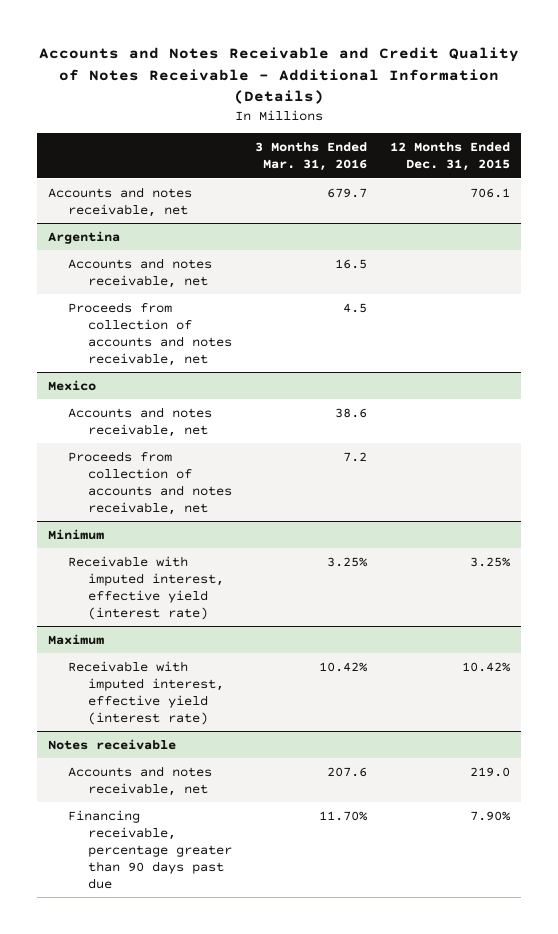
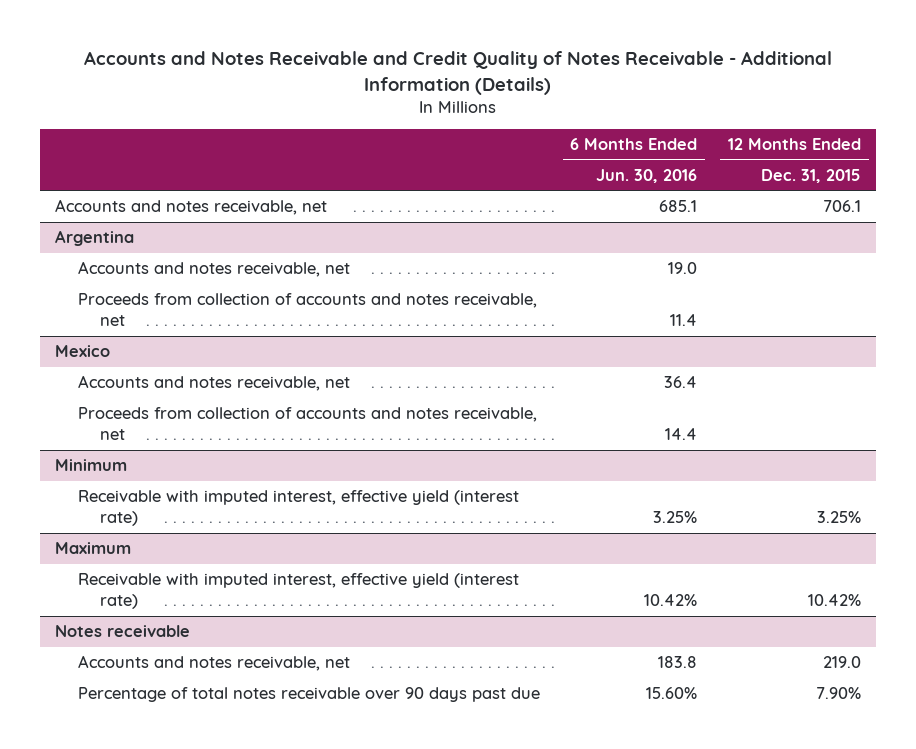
- | 3 Months Ended Mar. 31, 2016 | 12 Months Ended Dec. 31, 2015
+ | 6 Months Ended Jun. 30, 2016 | 12 Months Ended Dec. 31, 2015
@ Notes receivable
- Financing receivable, percentage greater than 90 days past due | 11.70% | 7.90%
+ Percentage of total notes receivable over 90 days past due | 15.60% | 7.90%

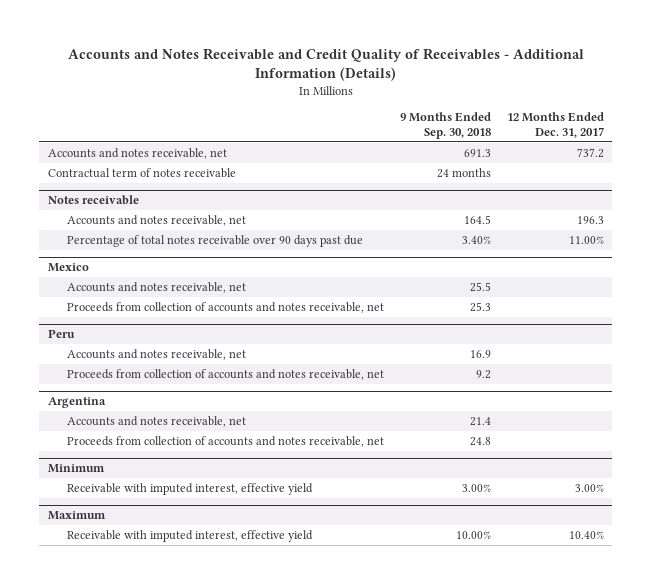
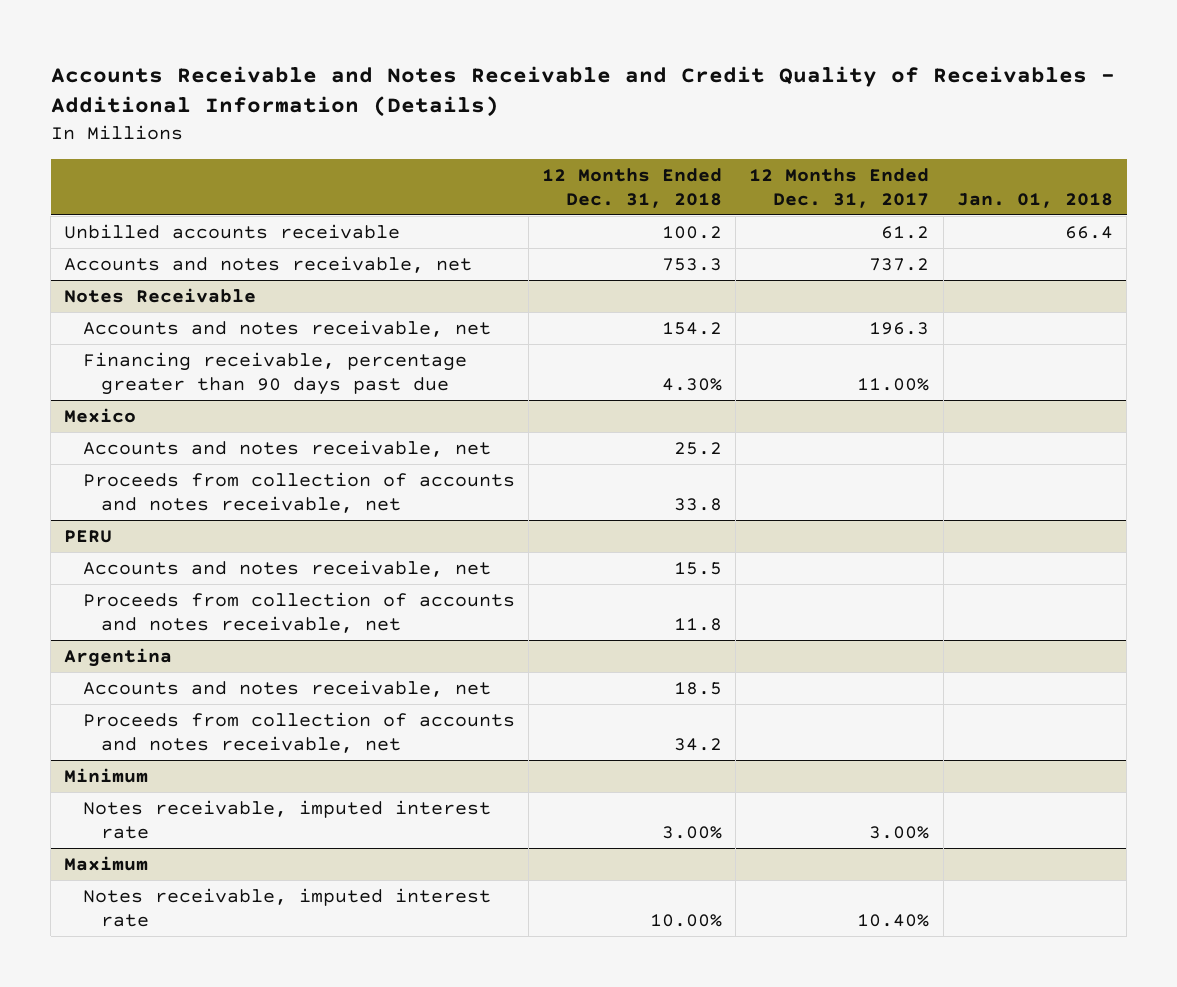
- Accounts and Notes Receivable and Credit Quality of Receivables - Additional Information (Details)
+ Accounts Receivable and Notes Receivable and Credit Quality of Receivables - Additional Information (Details)
- | 9 Months Ended Sep. 30, 2018 | 12 Months Ended Dec. 31, 2017
+ | 12 Months Ended Dec. 31, 2018 | 12 Months Ended Dec. 31, 2017 | Jan. 01, 2018
+ Unbilled accounts receivable | 100.2 | 61.2 | 66.4
- Contractual term of notes receivable | 24 months |
- Notes receivable
+ Notes Receivable
- Percentage of total notes receivable over 90 days past due | 3.40% | 11.00%
+ Financing receivable, percentage greater than 90 days past due | 4.30% | 11.00% |
- Peru
+ PERU
@ Minimum
- Receivable with imputed interest, effective yield | 3.00% | 3.00%
+ Notes receivable, imputed interest rate | 3.00% | 3.00% |
@ Maximum
- Receivable with imputed interest, effective yield | 10.00% | 10.40%
+ Notes receivable, imputed interest rate | 10.00% | 10.40% |

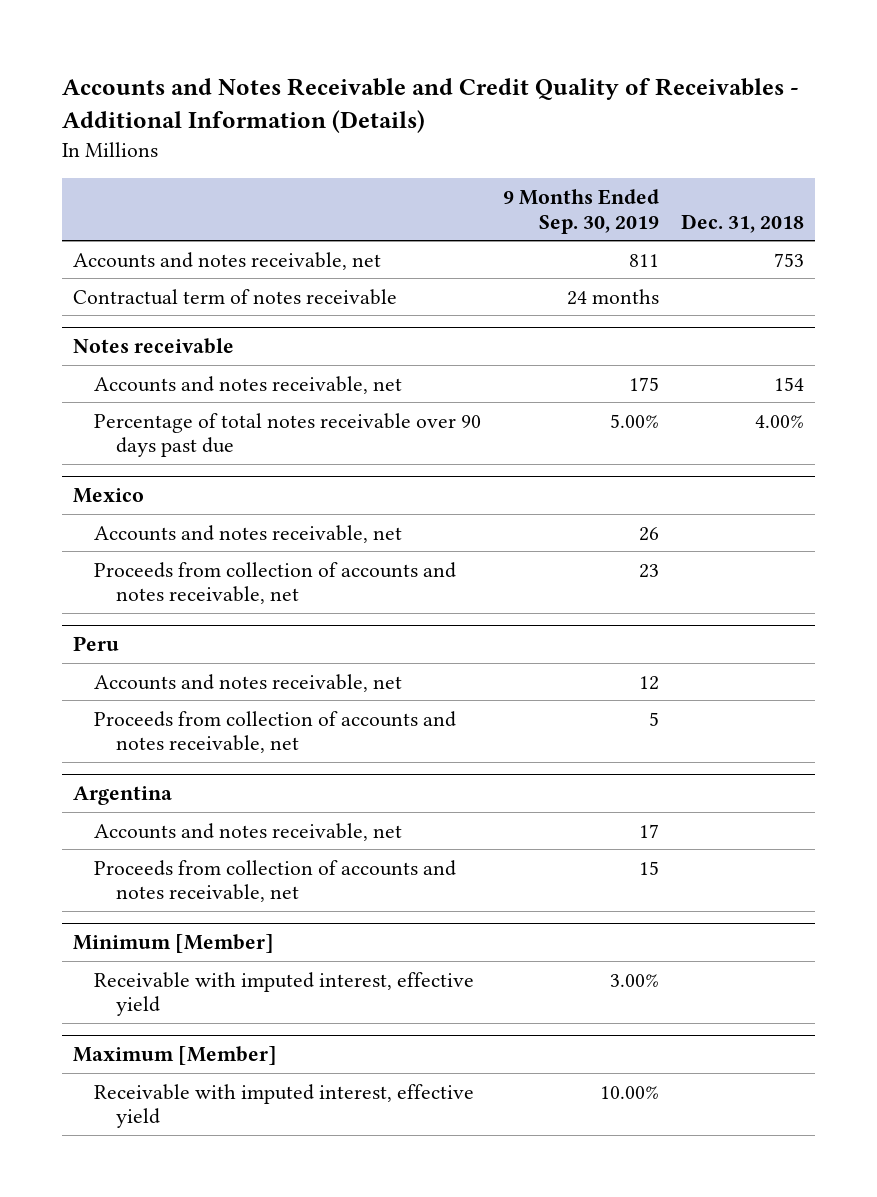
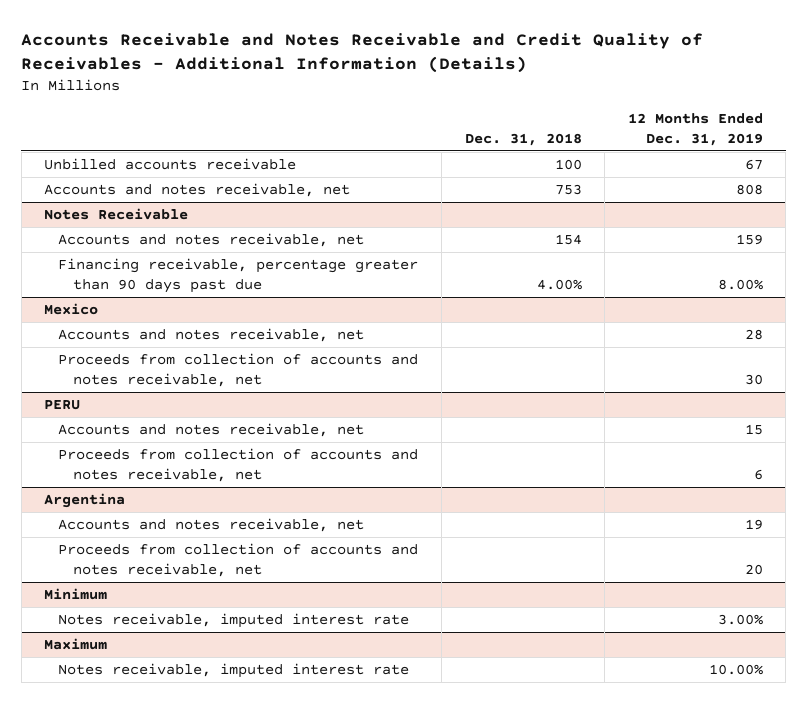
- Accounts and Notes Receivable and Credit Quality of Receivables - Additional Information (Details)
+ Accounts Receivable and Notes Receivable and Credit Quality of Receivables - Additional Information (Details)
- | 9 Months Ended Sep. 30, 2019 | Dec. 31, 2018
+ | Dec. 31, 2018 | 12 Months Ended Dec. 31, 2019
+ Unbilled accounts receivable | 100 | 67
- Contractual term of notes receivable | 24 months |
- Notes receivable
+ Notes Receivable
- Percentage of total notes receivable over 90 days past due | 5.00% | 4.00%
+ Financing receivable, percentage greater than 90 days past due | 4.00% | 8.00%
- Peru
+ PERU
- Minimum [Member]
- Receivable with imputed interest, effective yield | 3.00% |
- Maximum [Member]
- Receivable with imputed interest, effective yield | 10.00% |
+ Minimum
+ Notes receivable, imputed interest rate | | 3.00%
+ Maximum
+ Notes receivable, imputed interest rate | | 10.00%

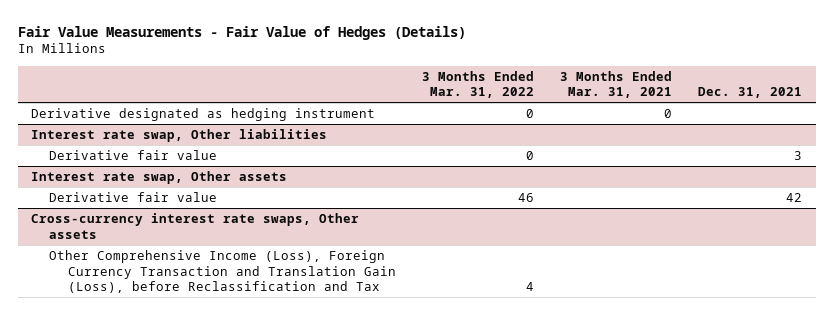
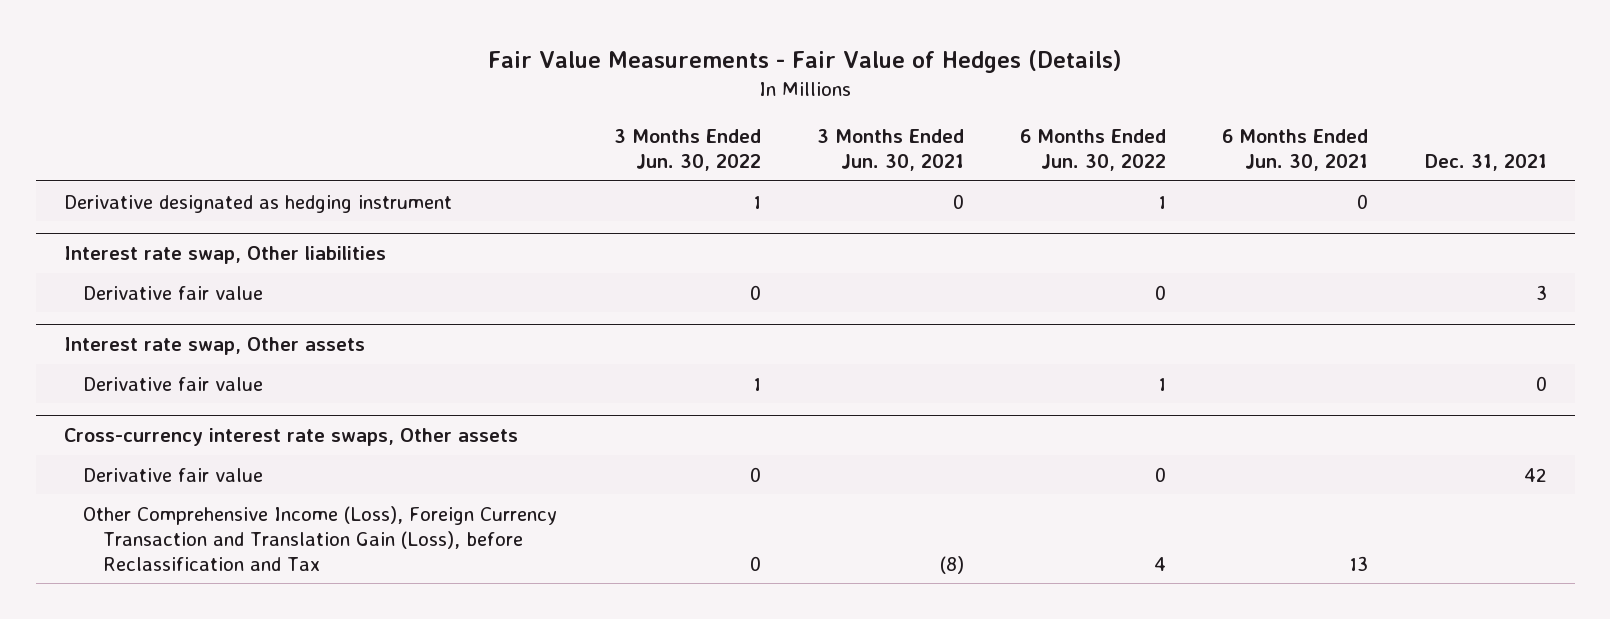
- | 3 Months Ended Mar. 31, 2022 | 3 Months Ended Mar. 31, 2021 | Dec. 31, 2021
+ | 3 Months Ended Jun. 30, 2022 | 3 Months Ended Jun. 30, 2021 | 6 Months Ended Jun. 30, 2022 | 6 Months Ended Jun. 30, 2021 | Dec. 31, 2021
@ Interest rate swap, Other assets
- Derivative fair value | 46 | | 42
+ Derivative fair value | 1 | | 1 | | 0
@ Cross-currency interest rate swaps, Other assets
+ Derivative fair value | 0 | | 0 | | 42

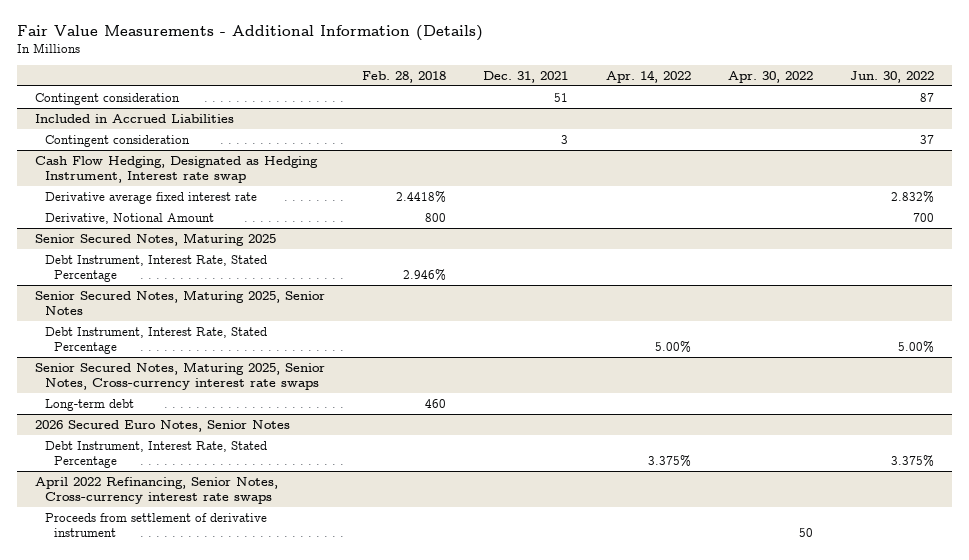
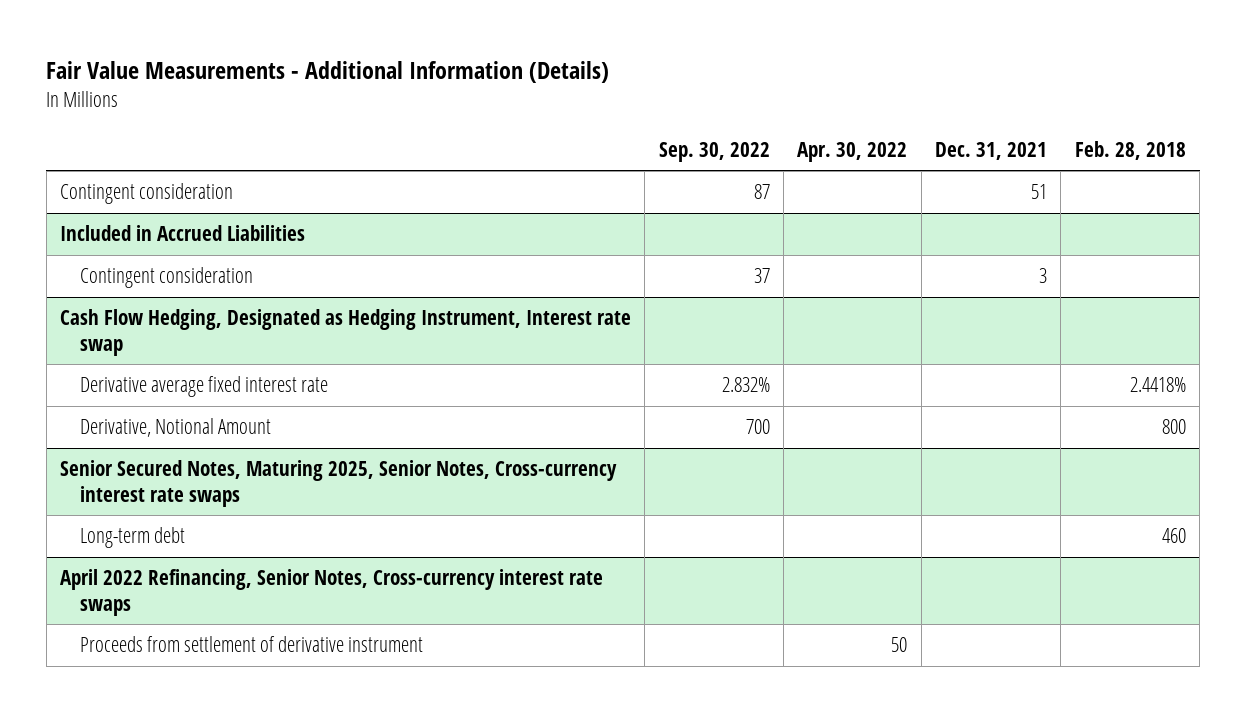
- | Feb. 28, 2018 | Dec. 31, 2021 | Apr. 14, 2022 | Apr. 30, 2022 | Jun. 30, 2022
+ | Sep. 30, 2022 | Apr. 30, 2022 | Dec. 31, 2021 | Feb. 28, 2018
- Senior Secured Notes, Maturing 2025
- Debt Instrument, Interest Rate, Stated Percentage | 2.946% | | | |
- Senior Secured Notes, Maturing 2025, Senior Notes
- Debt Instrument, Interest Rate, Stated Percentage | | | 5.00% | | 5.00%
- 2026 Secured Euro Notes, Senior Notes
- Debt Instrument, Interest Rate, Stated Percentage | | | 3.375% | | 3.375%

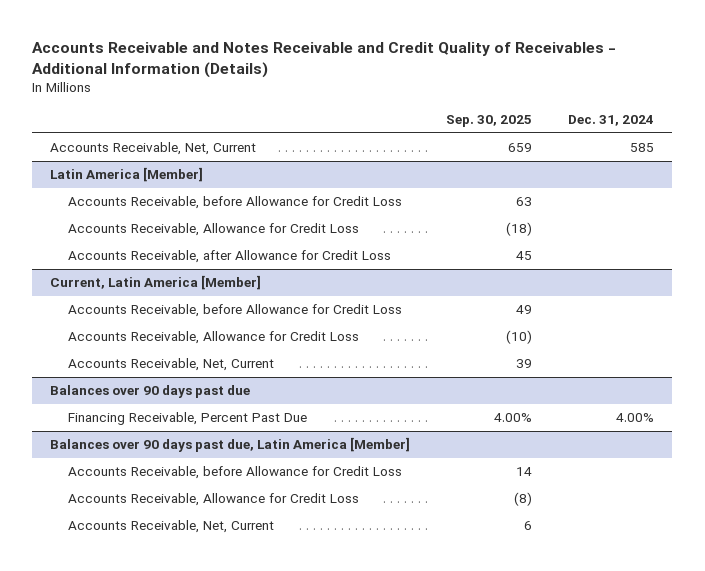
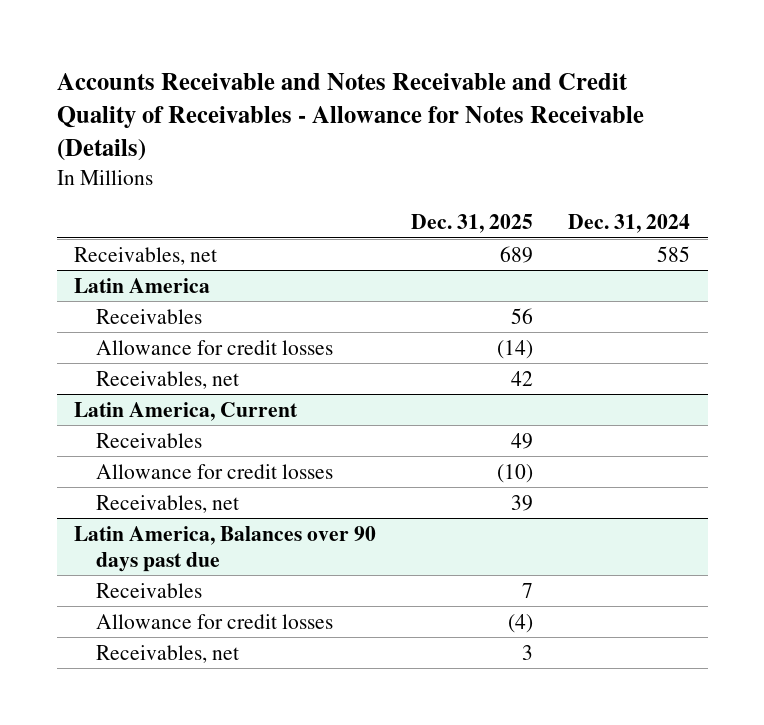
- Accounts Receivable and Notes Receivable and Credit Quality of Receivables - Additional Information (Details)
+ Accounts Receivable and Notes Receivable and Credit Quality of Receivables - Allowance for Notes Receivable (Details)
- | Sep. 30, 2025 | Dec. 31, 2024
+ | Dec. 31, 2025 | Dec. 31, 2024
- Accounts Receivable, Net, Current | 659 | 585
- Latin America [Member]
- Accounts Receivable, before Allowance for Credit Loss | 63 |
- Accounts Receivable, Allowance for Credit Loss | (18) |
- Accounts Receivable, after Allowance for Credit Loss | 45 |
- Current, Latin America [Member]
- Accounts Receivable, before Allowance for Credit Loss | 49 |
- Accounts Receivable, Allowance for Credit Loss | (10) |
- Accounts Receivable, Net, Current | 39 |
- Balances over 90 days past due
- Financing Receivable, Percent Past Due | 4.00% | 4.00%
- Balances over 90 days past due, Latin America [Member]
- Accounts Receivable, before Allowance for Credit Loss | 14 |
- Accounts Receivable, Allowance for Credit Loss | (8) |
- Accounts Receivable, Net, Current | 6 |
+ Receivables, net | 689 | 585
+ Latin America
+ Receivables | 56 |
+ Allowance for credit losses | (14) |
+ Receivables, net | 42 |
+ Latin America, Current
+ Receivables | 49 |
+ Allowance for credit losses | (10) |
+ Receivables, net | 39 |
+ Latin America, Balances over 90 days past due
+ Receivables | 7 |
+ Allowance for credit losses | (4) |
+ Receivables, net | 3 |

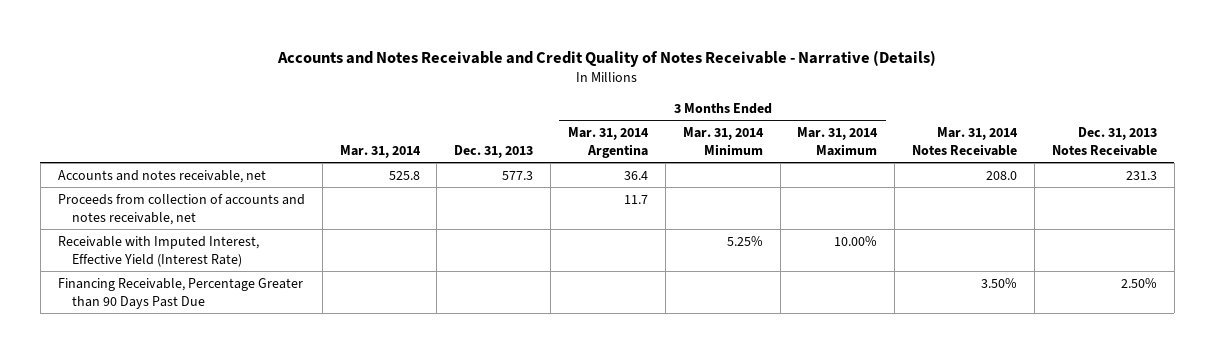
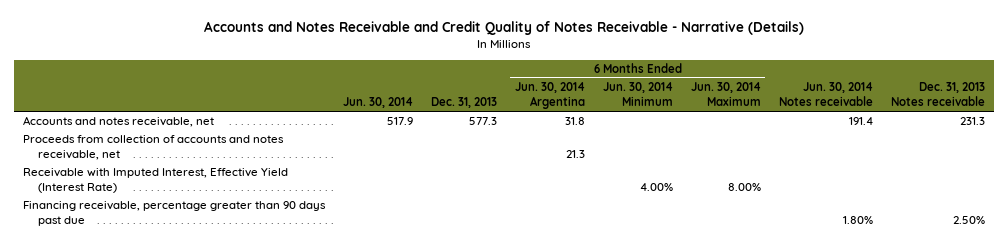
- | Mar. 31, 2014 | Dec. 31, 2013 | 3 Months Ended Mar. 31, 2014 Argentina | 3 Months Ended Mar. 31, 2014 Minimum | 3 Months Ended Mar. 31, 2014 Maximum | Mar. 31, 2014 Notes Receivable | Dec. 31, 2013 Notes Receivable
+ | Jun. 30, 2014 | Dec. 31, 2013 | 6 Months Ended Jun. 30, 2014 Argentina | 6 Months Ended Jun. 30, 2014 Minimum | 6 Months Ended Jun. 30, 2014 Maximum | Jun. 30, 2014 Notes receivable | Dec. 31, 2013 Notes receivable
- Financing Receivable, Percentage Greater than 90 Days Past Due | | | | | | 3.50% | 2.50%
+ Financing receivable, percentage greater than 90 days past due | | | | | | 1.80% | 2.50%

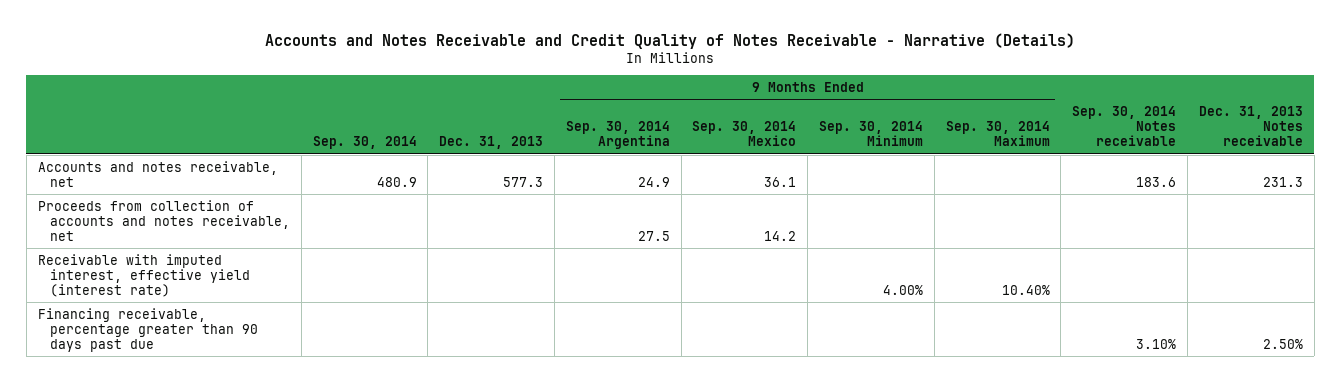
- | Jun. 30, 2014 | Dec. 31, 2013 | 6 Months Ended Jun. 30, 2014 Argentina | 6 Months Ended Jun. 30, 2014 Minimum | 6 Months Ended Jun. 30, 2014 Maximum | Jun. 30, 2014 Notes receivable | Dec. 31, 2013 Notes receivable
+ | Sep. 30, 2014 | Dec. 31, 2013 | 9 Months Ended Sep. 30, 2014 Argentina | 9 Months Ended Sep. 30, 2014 Mexico | 9 Months Ended Sep. 30, 2014 Minimum | 9 Months Ended Sep. 30, 2014 Maximum | Sep. 30, 2014 Notes receivable | Dec. 31, 2013 Notes receivable
- Receivable with Imputed Interest, Effective Yield (Interest Rate) | | | | 4.00% | 8.00% | |
+ Receivable with imputed interest, effective yield (interest rate) | | | | | 4.00% | 10.40% | |

